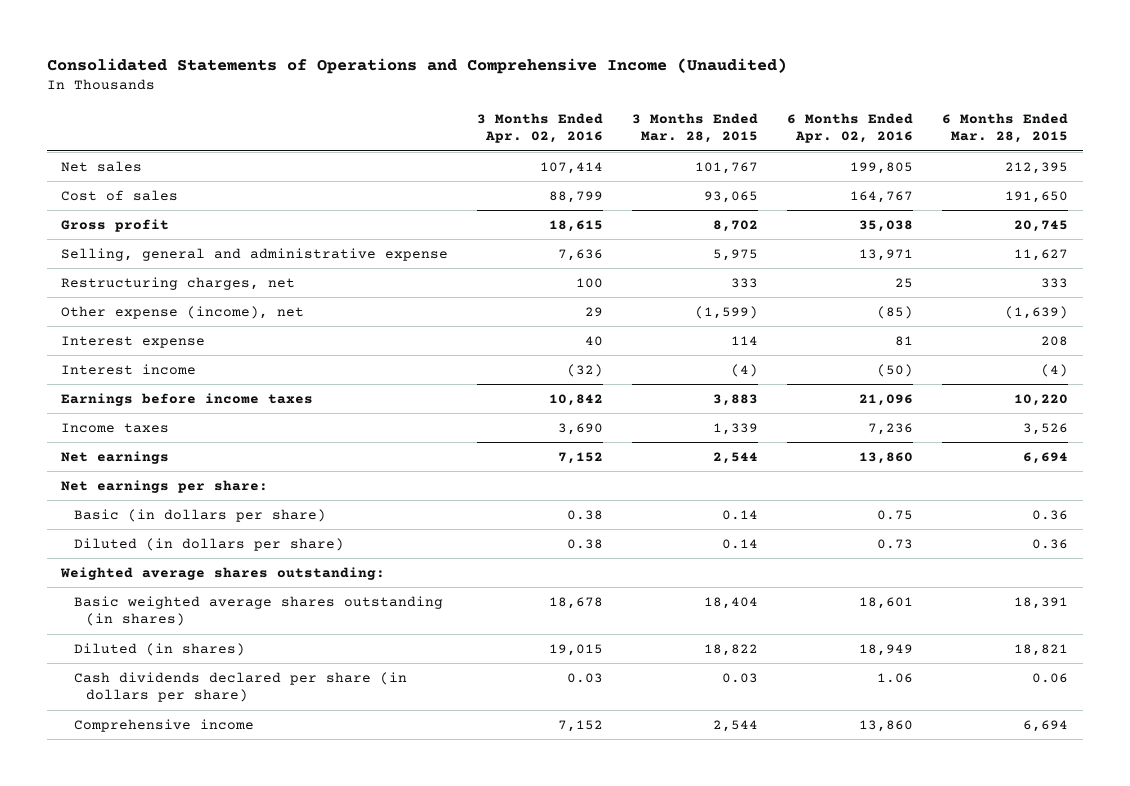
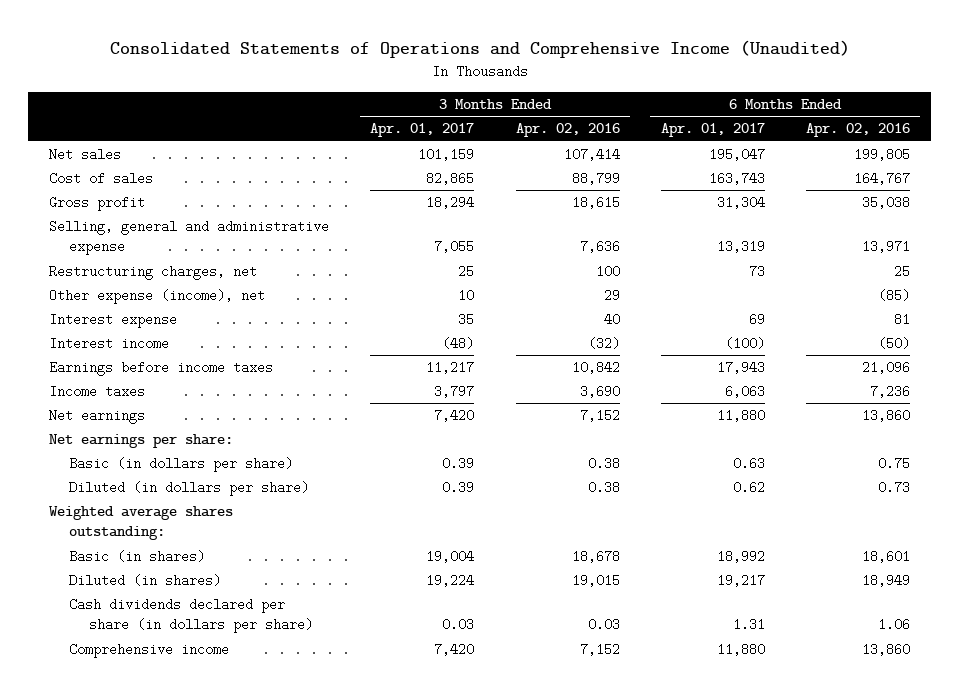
- | 3 Months Ended Apr. 02, 2016 | 3 Months Ended Mar. 28, 2015 | 6 Months Ended Apr. 02, 2016 | 6 Months Ended Mar. 28, 2015
+ | 3 Months Ended Apr. 01, 2017 | 3 Months Ended Apr. 02, 2016 | 6 Months Ended Apr. 01, 2017 | 6 Months Ended Apr. 02, 2016
- Basic weighted average shares outstanding (in shares) | 18,678 | 18,404 | 18,601 | 18,391
+ Basic (in shares) | 19,004 | 18,678 | 18,992 | 18,601

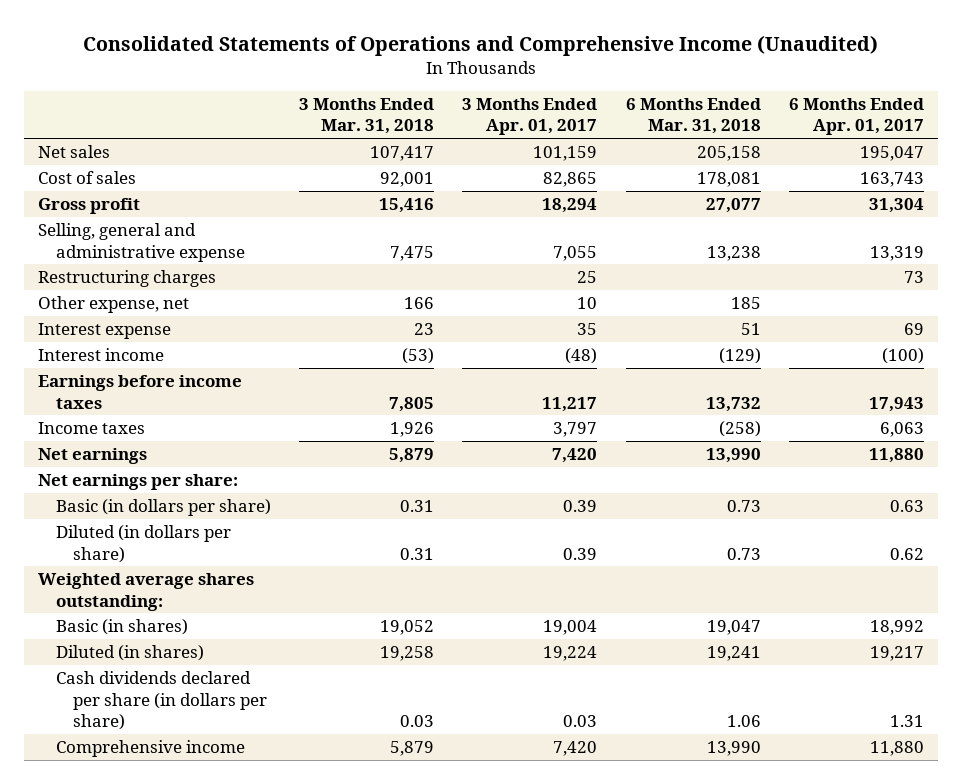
- | 3 Months Ended Apr. 01, 2017 | 3 Months Ended Apr. 02, 2016 | 6 Months Ended Apr. 01, 2017 | 6 Months Ended Apr. 02, 2016
+ | 3 Months Ended Mar. 31, 2018 | 3 Months Ended Apr. 01, 2017 | 6 Months Ended Mar. 31, 2018 | 6 Months Ended Apr. 01, 2017
- Restructuring charges, net | 25 | 100 | 73 | 25
- Other expense (income), net | 10 | 29 | | (85)
+ Restructuring charges | | 25 | | 73
+ Other expense, net | 166 | 10 | 185 |

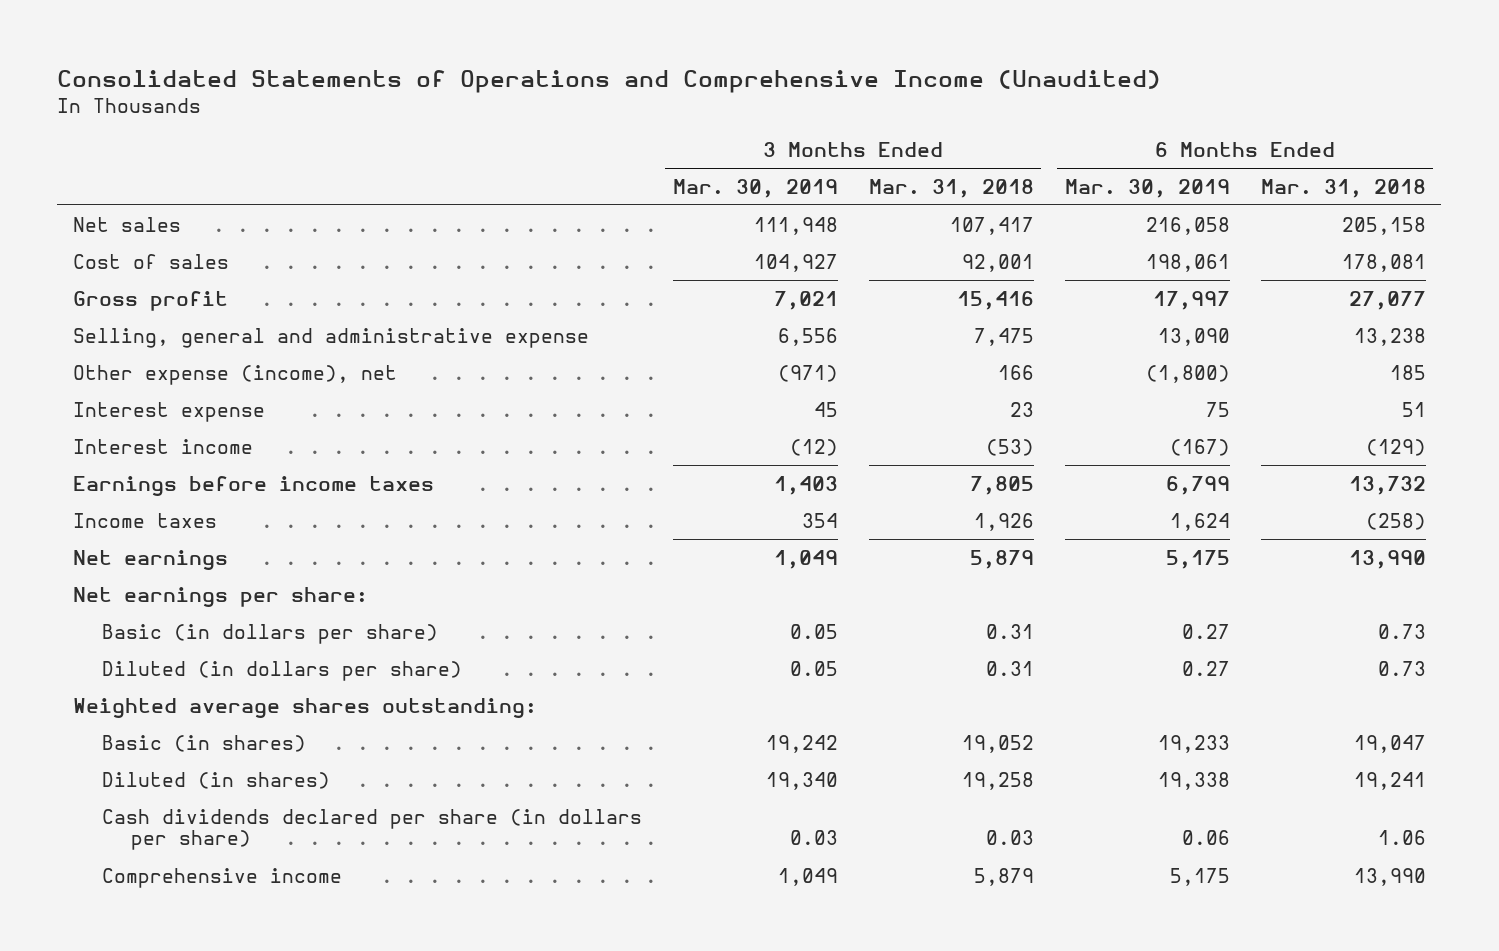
- | 3 Months Ended Mar. 31, 2018 | 3 Months Ended Apr. 01, 2017 | 6 Months Ended Mar. 31, 2018 | 6 Months Ended Apr. 01, 2017
+ | 3 Months Ended Mar. 30, 2019 | 3 Months Ended Mar. 31, 2018 | 6 Months Ended Mar. 30, 2019 | 6 Months Ended Mar. 31, 2018
- Restructuring charges | | 25 | | 73
- Other expense, net | 166 | 10 | 185 |
+ Other expense (income), net | (971) | 166 | (1,800) | 185

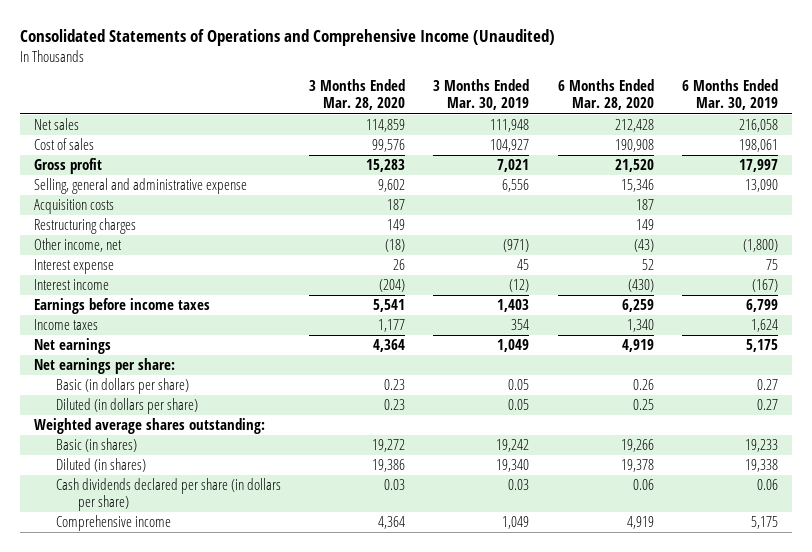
- | 3 Months Ended Mar. 30, 2019 | 3 Months Ended Mar. 31, 2018 | 6 Months Ended Mar. 30, 2019 | 6 Months Ended Mar. 31, 2018
+ | 3 Months Ended Mar. 28, 2020 | 3 Months Ended Mar. 30, 2019 | 6 Months Ended Mar. 28, 2020 | 6 Months Ended Mar. 30, 2019
- Other expense (income), net | (971) | 166 | (1,800) | 185
+ Acquisition costs | 187 | | 187 |
+ Restructuring charges | 149 | | 149 |
+ Other income, net | (18) | (971) | (43) | (1,800)

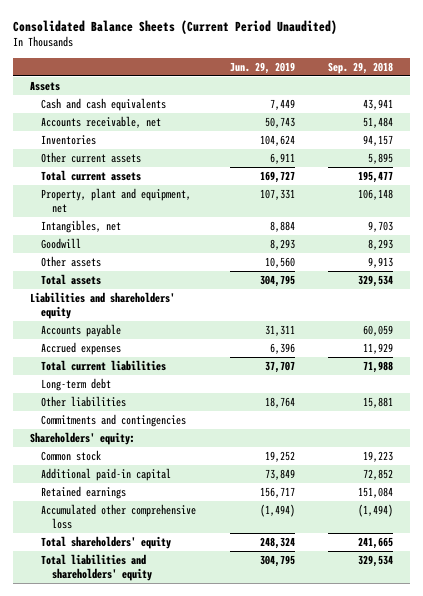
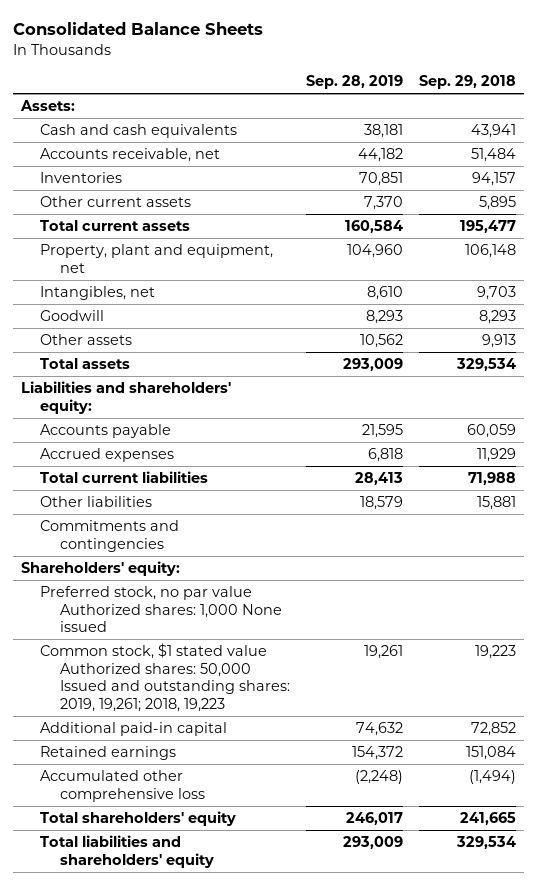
- Consolidated Balance Sheets (Current Period Unaudited)
+ Consolidated Balance Sheets
- | Jun. 29, 2019 | Sep. 29, 2018
+ | Sep. 28, 2019 | Sep. 29, 2018
- Assets
+ Assets:
- Liabilities and shareholders' equity
+ Liabilities and shareholders' equity:
- Long-term debt
- Common stock | 19,252 | 19,223
+ Preferred stock, no par value Authorized shares: 1,000 None issued
+ Common stock, $1 stated value Authorized shares: 50,000 Issued and outstanding shares: 2019, 19,261; 2018, 19,223 | 19,261 | 19,223

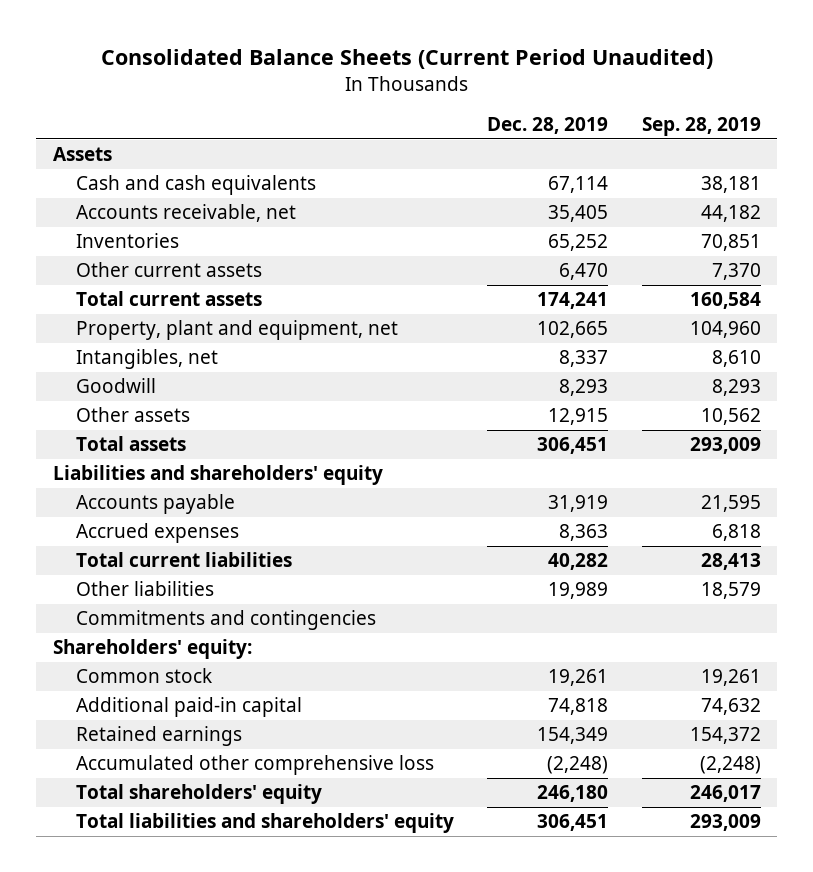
- Consolidated Balance Sheets
+ Consolidated Balance Sheets (Current Period Unaudited)
- | Sep. 28, 2019 | Sep. 29, 2018
+ | Dec. 28, 2019 | Sep. 28, 2019
- Assets:
+ Assets
- Liabilities and shareholders' equity:
+ Liabilities and shareholders' equity
- Preferred stock, no par value Authorized shares: 1,000 None issued
- Common stock, $1 stated value Authorized shares: 50,000 Issued and outstanding shares: 2019, 19,261; 2018, 19,223 | 19,261 | 19,223
+ Common stock | 19,261 | 19,261

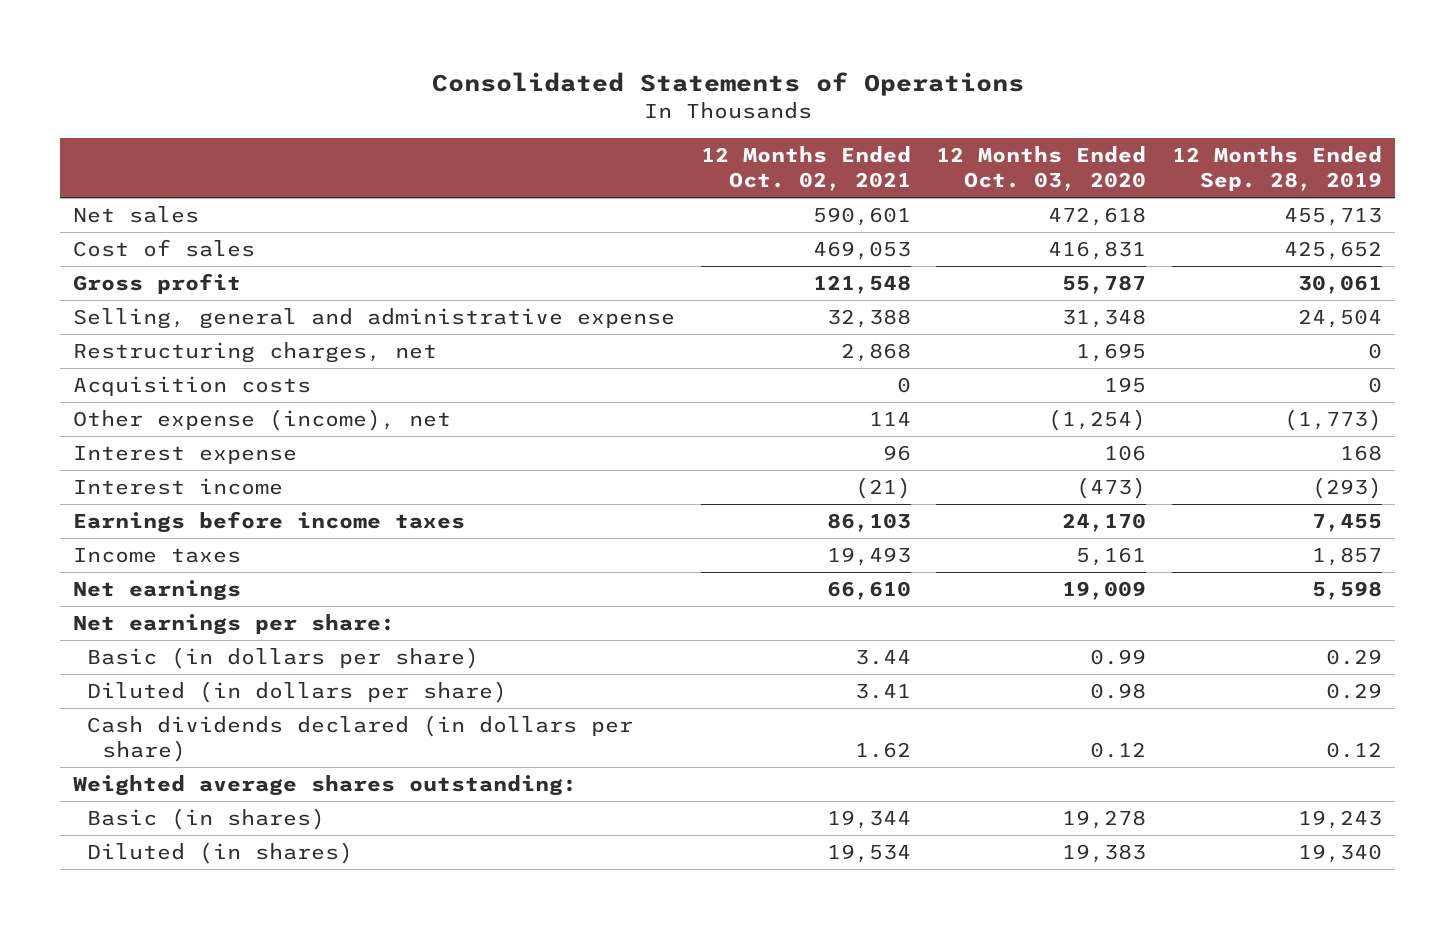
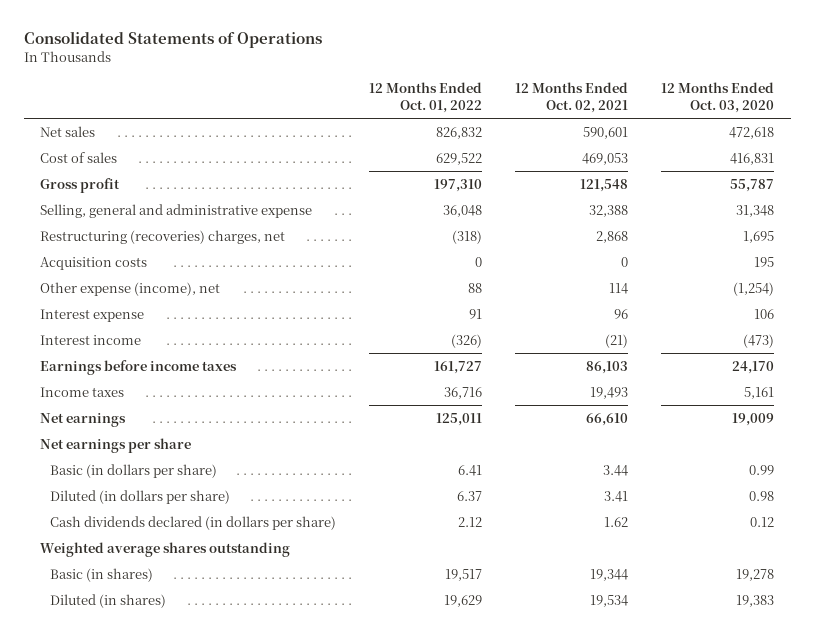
- | 12 Months Ended Oct. 02, 2021 | 12 Months Ended Oct. 03, 2020 | 12 Months Ended Sep. 28, 2019
+ | 12 Months Ended Oct. 01, 2022 | 12 Months Ended Oct. 02, 2021 | 12 Months Ended Oct. 03, 2020
- Restructuring charges, net | 2,868 | 1,695 | 0
+ Restructuring (recoveries) charges, net | (318) | 2,868 | 1,695
- Net earnings per share:
+ Net earnings per share
- Weighted average shares outstanding:
+ Weighted average shares outstanding

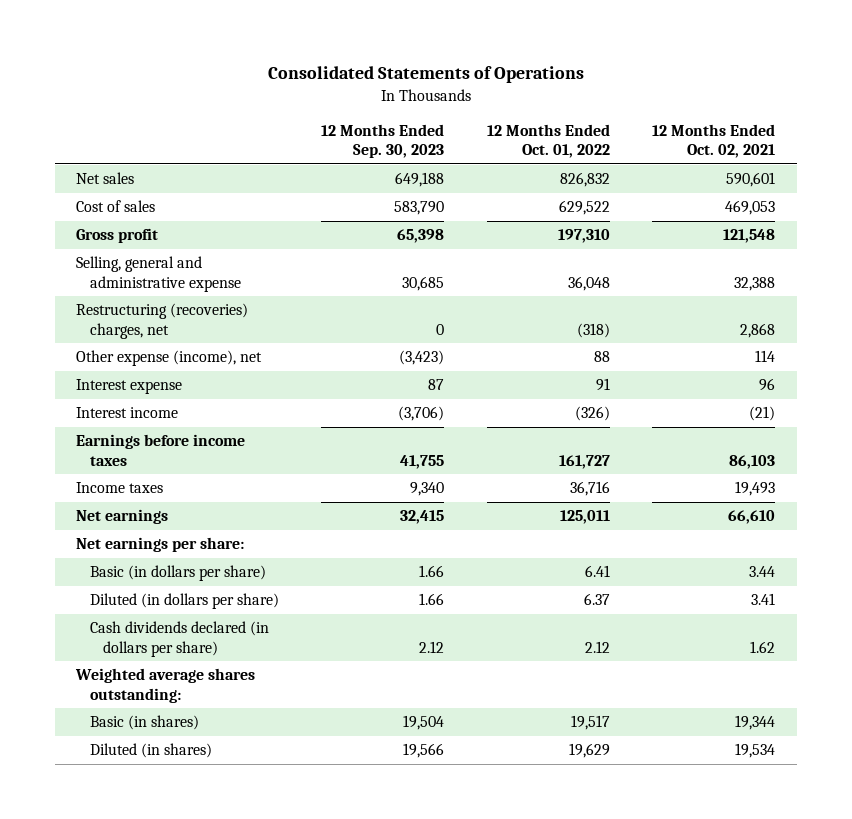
- | 12 Months Ended Oct. 01, 2022 | 12 Months Ended Oct. 02, 2021 | 12 Months Ended Oct. 03, 2020
+ | 12 Months Ended Sep. 30, 2023 | 12 Months Ended Oct. 01, 2022 | 12 Months Ended Oct. 02, 2021
- Acquisition costs | 0 | 0 | 195
- Net earnings per share
+ Net earnings per share:
- Weighted average shares outstanding
+ Weighted average shares outstanding:

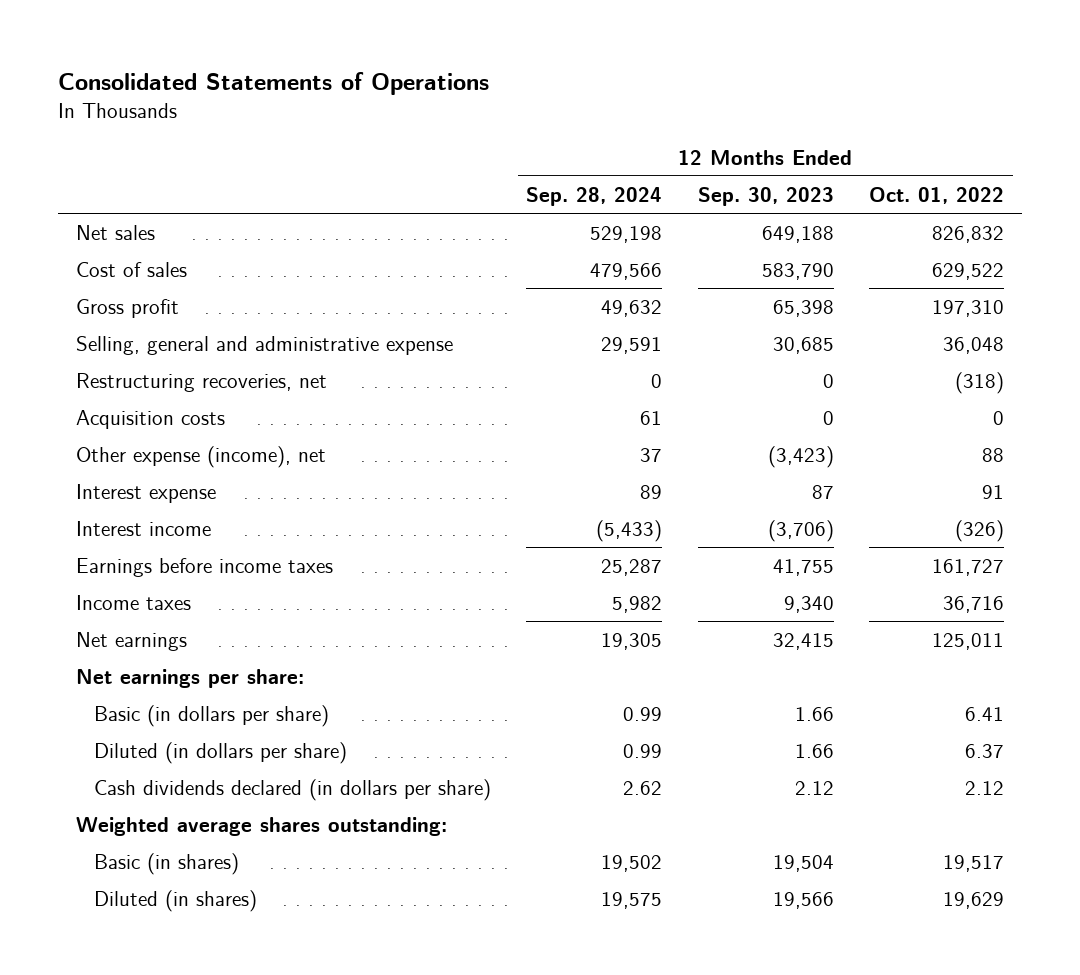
- | 12 Months Ended Sep. 30, 2023 | 12 Months Ended Oct. 01, 2022 | 12 Months Ended Oct. 02, 2021
+ | 12 Months Ended Sep. 28, 2024 | 12 Months Ended Sep. 30, 2023 | 12 Months Ended Oct. 01, 2022
- Restructuring (recoveries) charges, net | 0 | (318) | 2,868
+ Restructuring recoveries, net | 0 | 0 | (318)
+ Acquisition costs | 61 | 0 | 0

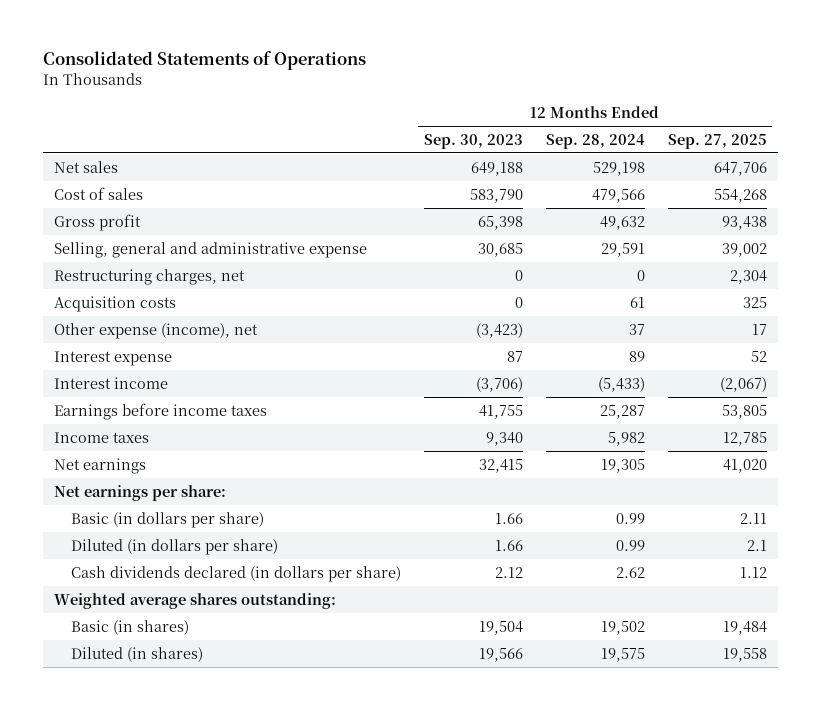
- | 12 Months Ended Sep. 28, 2024 | 12 Months Ended Sep. 30, 2023 | 12 Months Ended Oct. 01, 2022
+ | 12 Months Ended Sep. 30, 2023 | 12 Months Ended Sep. 28, 2024 | 12 Months Ended Sep. 27, 2025
- Restructuring recoveries, net | 0 | 0 | (318)
+ Restructuring charges, net | 0 | 0 | 2,304

